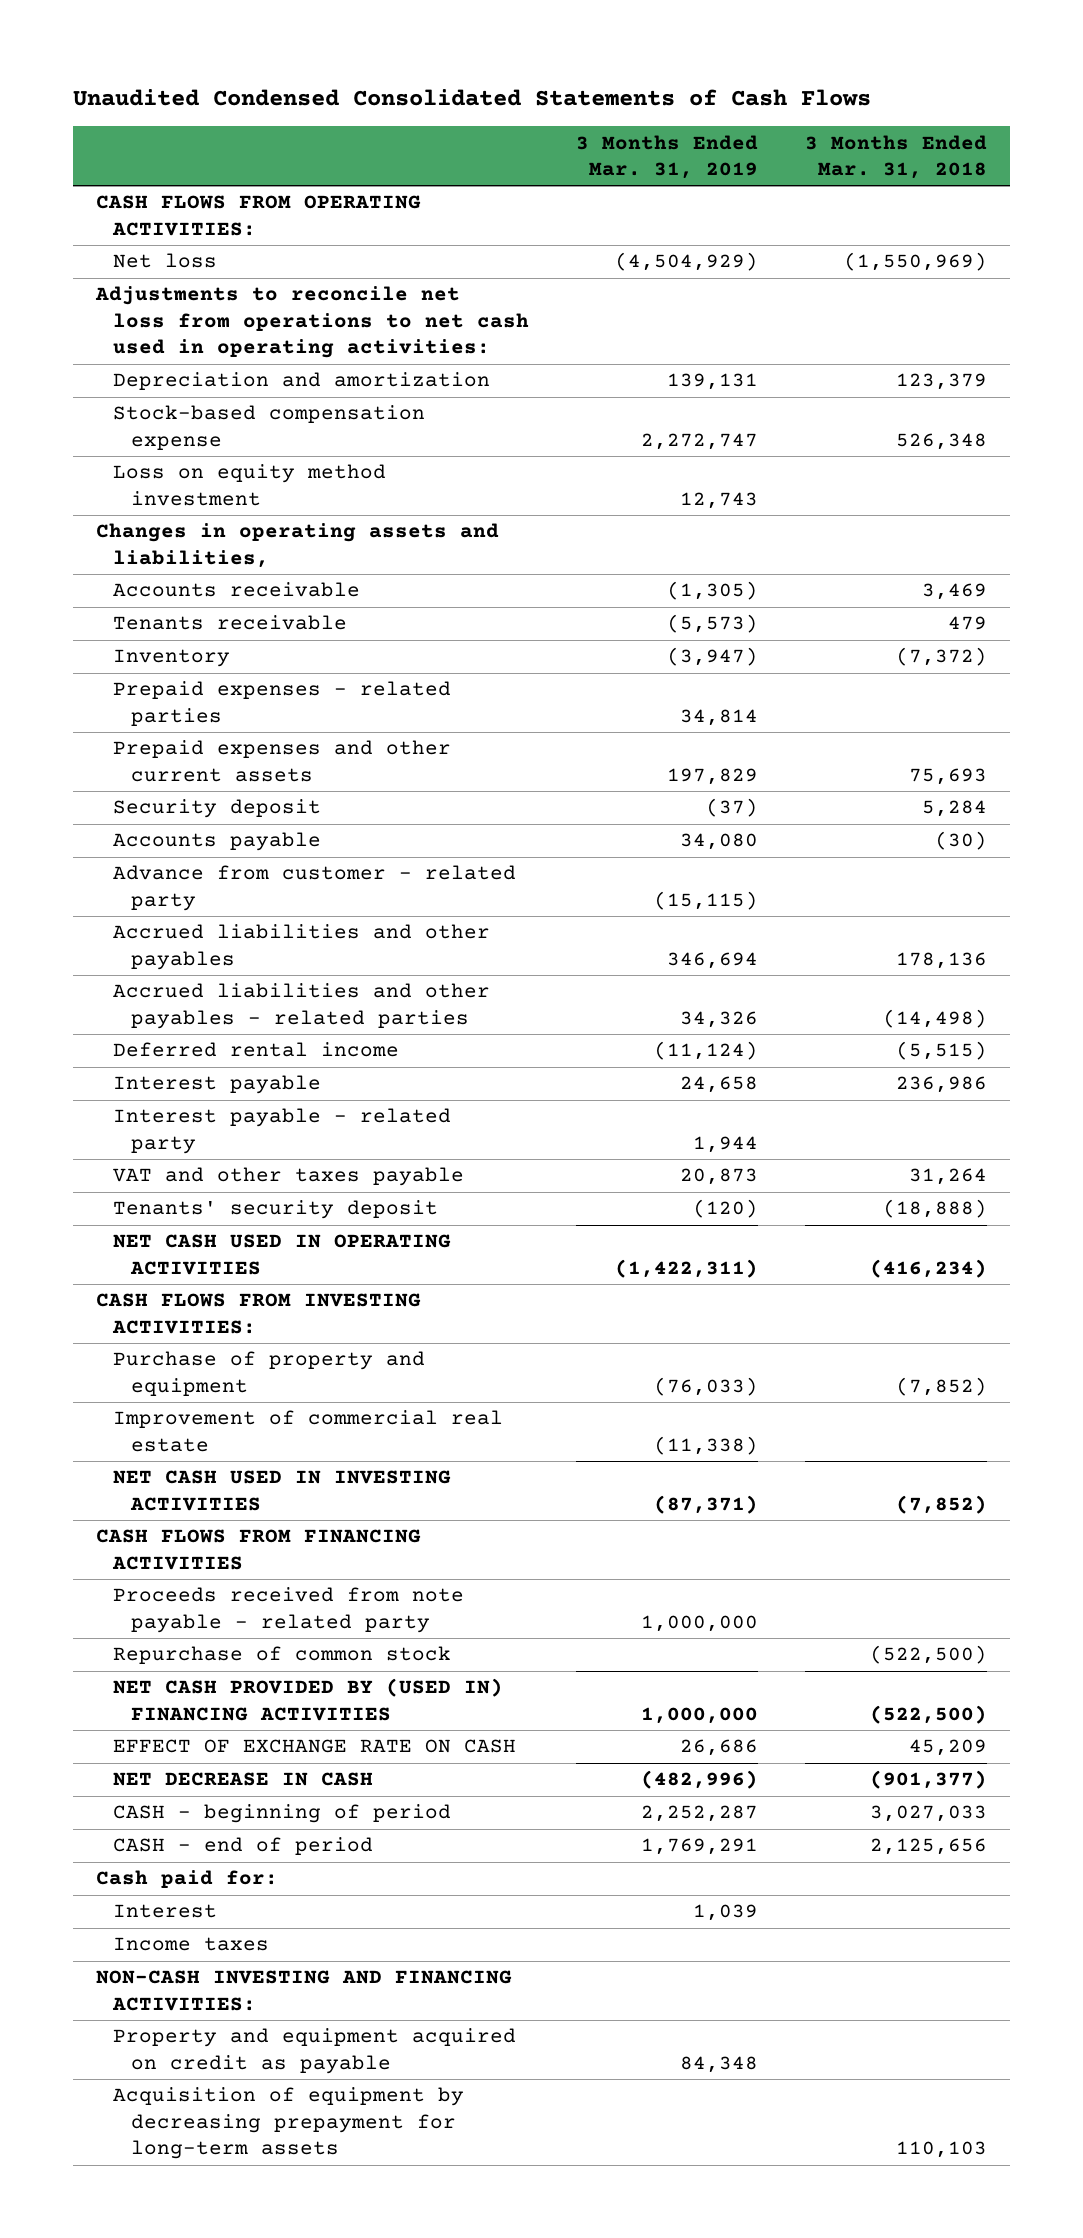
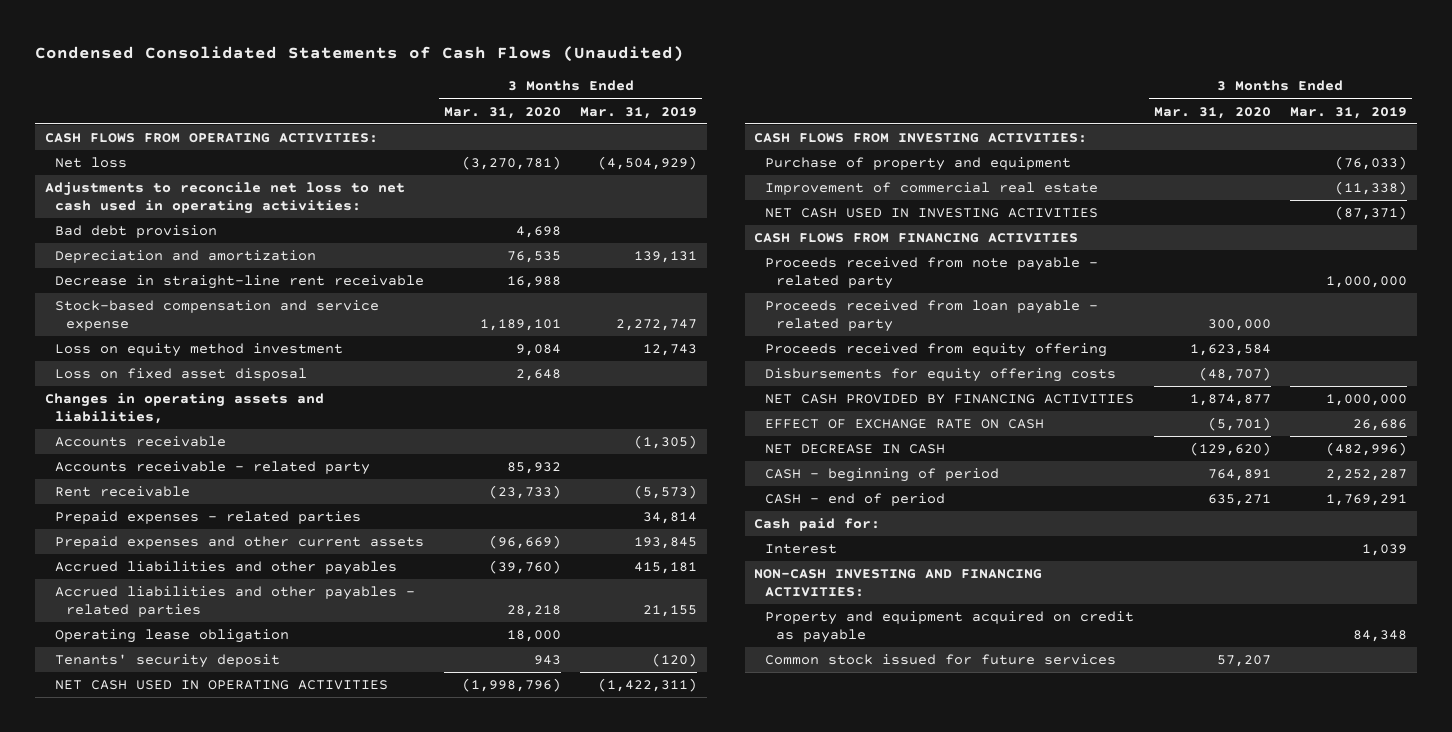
- Unaudited Condensed Consolidated Statements of Cash Flows
+ Condensed Consolidated Statements of Cash Flows (Unaudited)
- | 3 Months Ended Mar. 31, 2019 | 3 Months Ended Mar. 31, 2018
+ | 3 Months Ended Mar. 31, 2020 | 3 Months Ended Mar. 31, 2019
- Adjustments to reconcile net loss from operations to net cash used in operating activities:
+ Adjustments to reconcile net loss to net cash used in operating activities:
+ Bad debt provision | 4,698 |
- Stock-based compensation expense | 2,272,747 | 526,348
+ Decrease in straight-line rent receivable | 16,988 |
+ Stock-based compensation and service expense | 1,189,101 | 2,272,747
+ Loss on fixed asset disposal | 2,648 |
- Tenants receivable | (5,573) | 479
- Inventory | (3,947) | (7,372)
+ Accounts receivable - related party | 85,932 |
+ Rent receivable | (23,733) | (5,573)
- Prepaid expenses and other current assets | 197,829 | 75,693
- Security deposit | (37) | 5,284
- Accounts payable | 34,080 | (30)
- Advance from customer - related party | (15,115) |
- Accrued liabilities and other payables | 346,694 | 178,136
- Accrued liabilities and other payables - related parties | 34,326 | (14,498)
- Deferred rental income | (11,124) | (5,515)
- Interest payable | 24,658 | 236,986
- Interest payable - related party | 1,944 |
- VAT and other taxes payable | 20,873 | 31,264
+ Prepaid expenses and other current assets | (96,669) | 193,845
+ Accrued liabilities and other payables | (39,760) | 415,181
+ Accrued liabilities and other payables - related parties | 28,218 | 21,155
+ Operating lease obligation | 18,000 |
- Repurchase of common stock | | (522,500)
- NET CASH PROVIDED BY (USED IN) FINANCING ACTIVITIES | 1,000,000 | (522,500)
+ Proceeds received from loan payable - related party | 300,000 |
+ Proceeds received from equity offering | 1,623,584 |
+ Disbursements for equity offering costs | (48,707) |
+ NET CASH PROVIDED BY FINANCING ACTIVITIES | 1,874,877 | 1,000,000
- Income taxes
- Acquisition of equipment by decreasing prepayment for long-term assets | | 110,103
+ Common stock issued for future services | 57,207 |

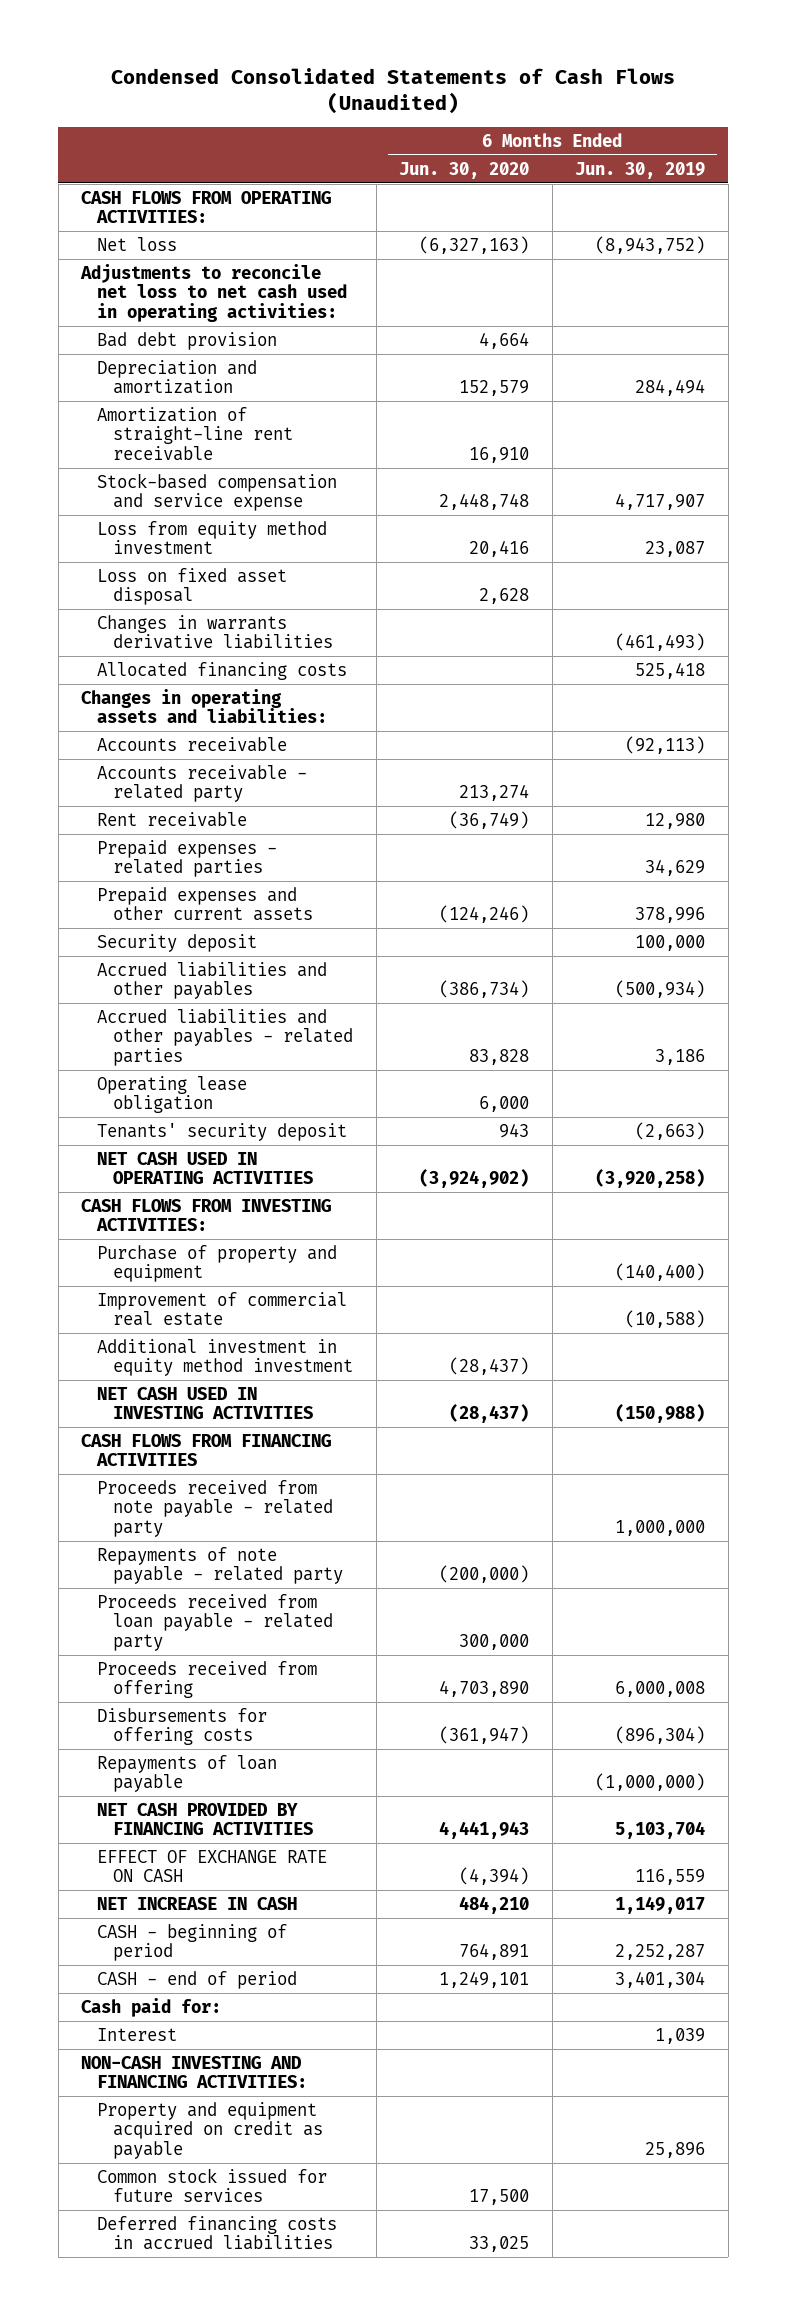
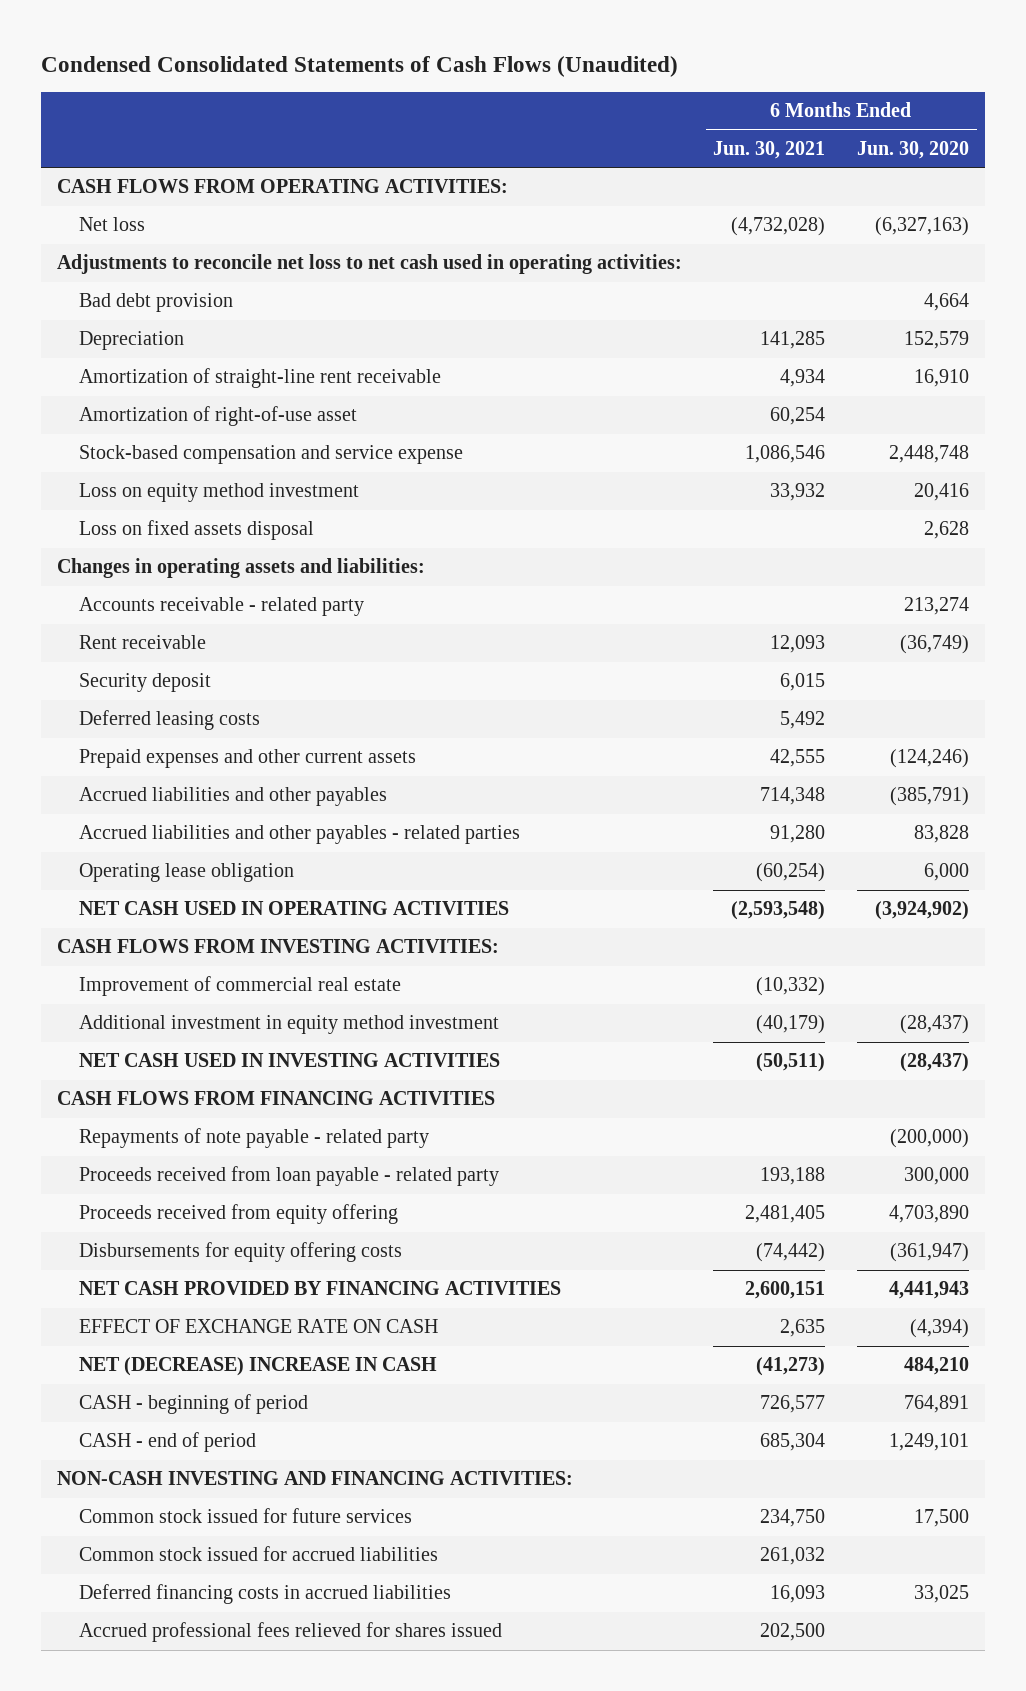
- | 6 Months Ended Jun. 30, 2020 | 6 Months Ended Jun. 30, 2019
+ | 6 Months Ended Jun. 30, 2021 | 6 Months Ended Jun. 30, 2020
- Depreciation and amortization | 152,579 | 284,494
+ Depreciation | 141,285 | 152,579
+ Amortization of right-of-use asset | 60,254 |
- Loss from equity method investment | 20,416 | 23,087
- Loss on fixed asset disposal | 2,628 |
- Changes in warrants derivative liabilities | | (461,493)
- Allocated financing costs | | 525,418
+ Loss on equity method investment | 33,932 | 20,416
+ Loss on fixed assets disposal | | 2,628
- Accounts receivable | | (92,113)
- Prepaid expenses - related parties | | 34,629
- Accrued liabilities and other payables | (386,734) | (500,934)
+ Deferred leasing costs | 5,492 |
moved down: Prepaid expenses and other current assets | 42,555 | (124,246)
+ Accrued liabilities and other payables | 714,348 | (385,791)
- Tenants' security deposit | 943 | (2,663)
- Purchase of property and equipment | | (140,400)
- Proceeds received from note payable - related party | | 1,000,000
- Proceeds received from offering | 4,703,890 | 6,000,008
- Disbursements for offering costs | (361,947) | (896,304)
- Repayments of loan payable | | (1,000,000)
+ Proceeds received from equity offering | 2,481,405 | 4,703,890
+ Disbursements for equity offering costs | (74,442) | (361,947)
- NET INCREASE IN CASH | 484,210 | 1,149,017
+ NET (DECREASE) INCREASE IN CASH | (41,273) | 484,210
- Cash paid for:
- Interest | | 1,039
- Property and equipment acquired on credit as payable | | 25,896
+ Common stock issued for accrued liabilities | 261,032 |
+ Accrued professional fees relieved for shares issued | 202,500 |

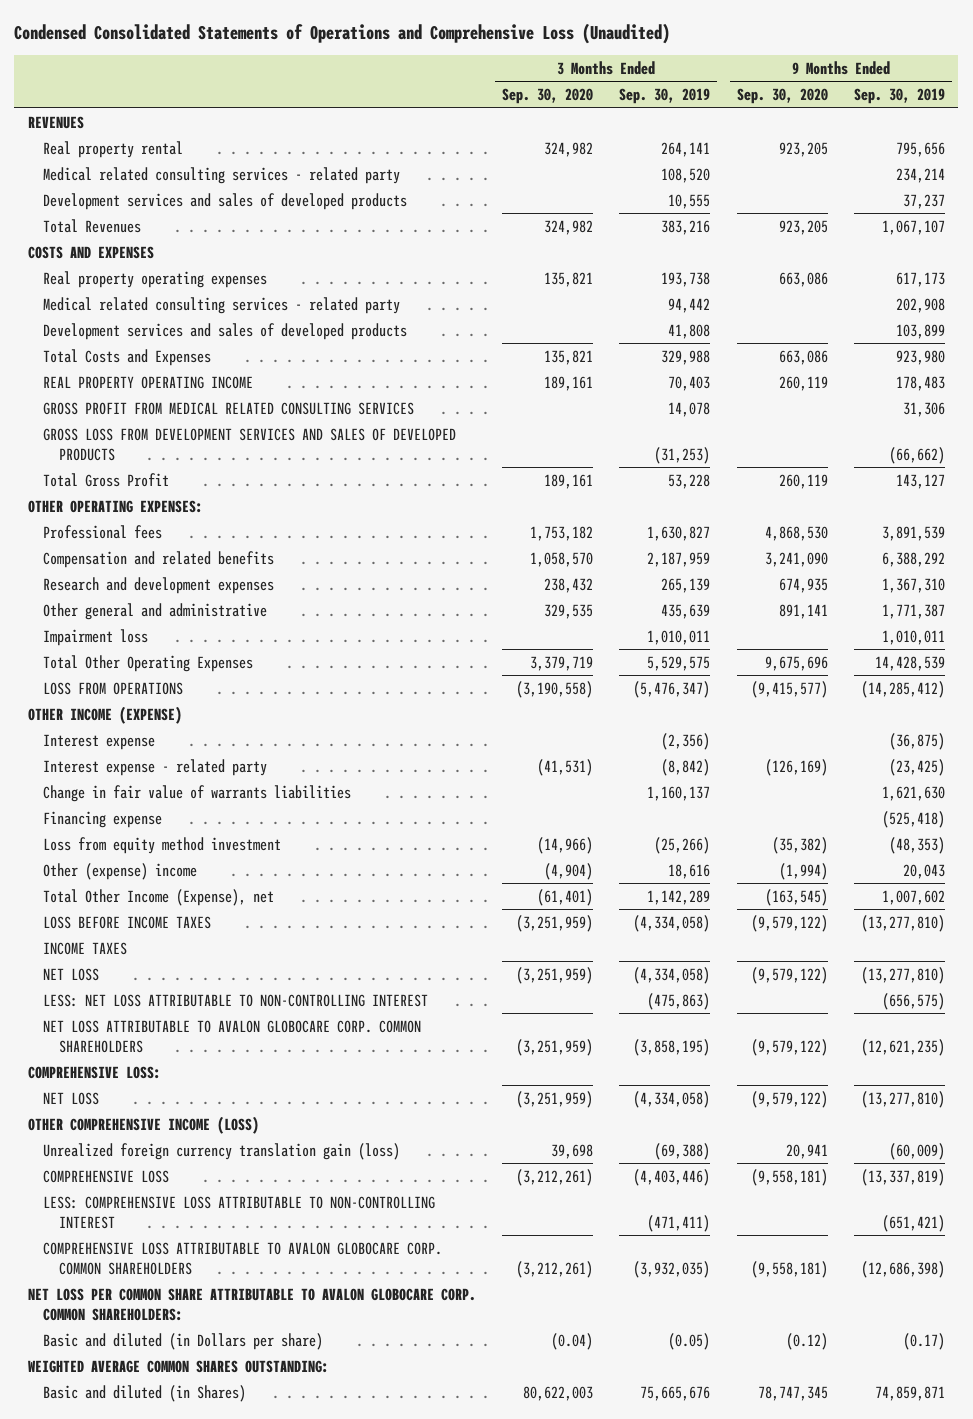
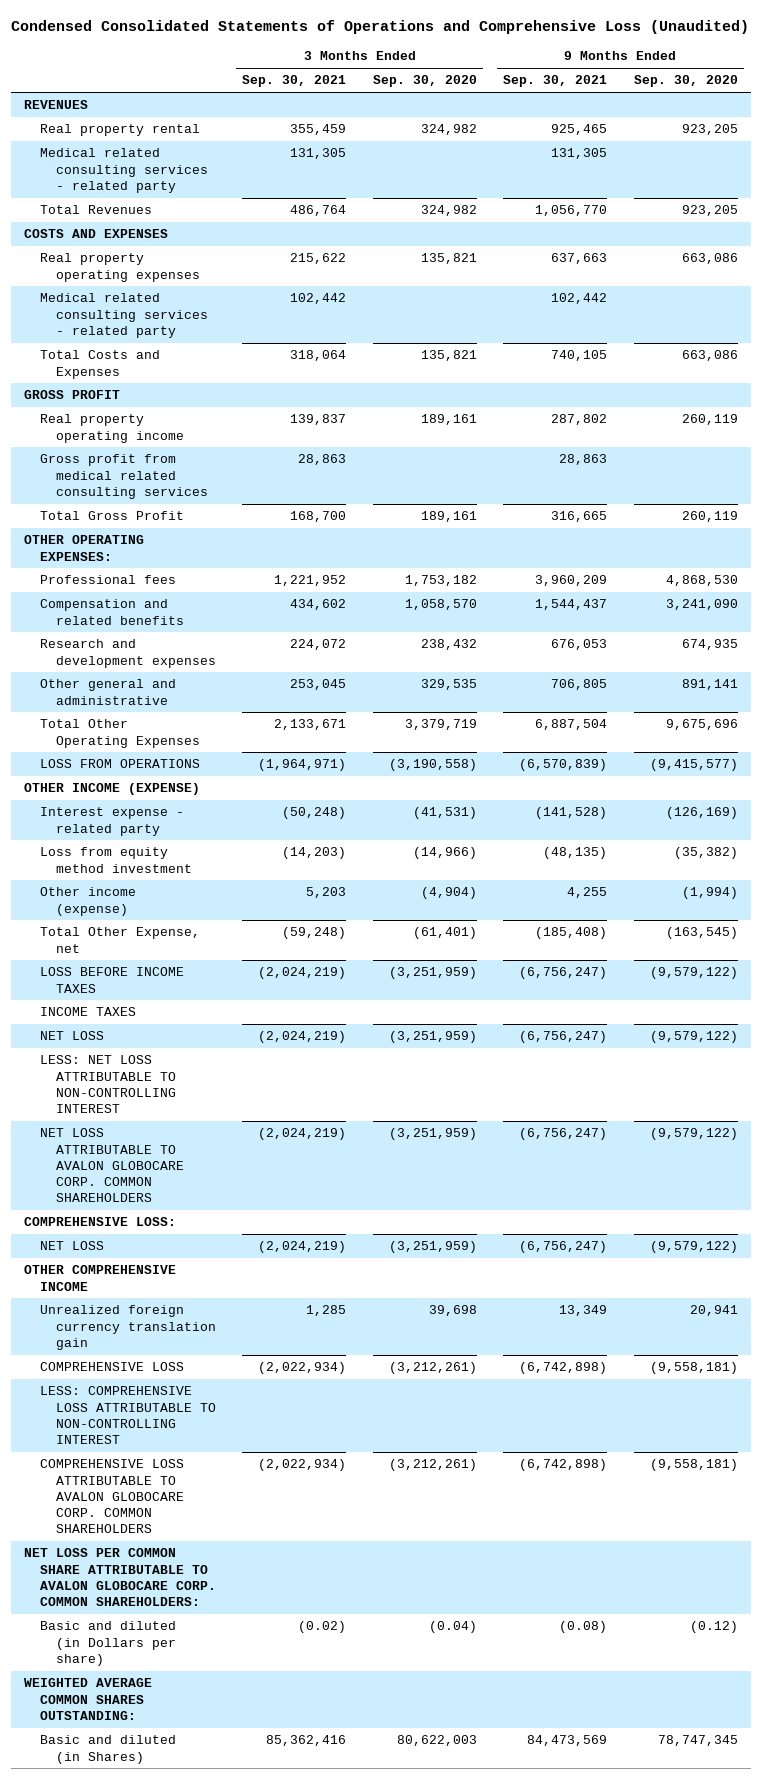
- | 3 Months Ended Sep. 30, 2020 | 3 Months Ended Sep. 30, 2019 | 9 Months Ended Sep. 30, 2020 | 9 Months Ended Sep. 30, 2019
+ | 3 Months Ended Sep. 30, 2021 | 3 Months Ended Sep. 30, 2020 | 9 Months Ended Sep. 30, 2021 | 9 Months Ended Sep. 30, 2020
- Development services and sales of developed products | | 10,555 | | 37,237
- Development services and sales of developed products | | 41,808 | | 103,899
- REAL PROPERTY OPERATING INCOME | 189,161 | 70,403 | 260,119 | 178,483
- GROSS PROFIT FROM MEDICAL RELATED CONSULTING SERVICES | | 14,078 | | 31,306
- GROSS LOSS FROM DEVELOPMENT SERVICES AND SALES OF DEVELOPED PRODUCTS | | (31,253) | | (66,662)
+ GROSS PROFIT
+ Real property operating income | 139,837 | 189,161 | 287,802 | 260,119
+ Gross profit from medical related consulting services | 28,863 | | 28,863 |
- Impairment loss | | 1,010,011 | | 1,010,011
- Interest expense | | (2,356) | | (36,875)
- Change in fair value of warrants liabilities | | 1,160,137 | | 1,621,630
- Financing expense | | | | (525,418)
- Other (expense) income | (4,904) | 18,616 | (1,994) | 20,043
- Total Other Income (Expense), net | (61,401) | 1,142,289 | (163,545) | 1,007,602
+ Other income (expense) | 5,203 | (4,904) | 4,255 | (1,994)
+ Total Other Expense, net | (59,248) | (61,401) | (185,408) | (163,545)
- OTHER COMPREHENSIVE INCOME (LOSS)
- Unrealized foreign currency translation gain (loss) | 39,698 | (69,388) | 20,941 | (60,009)
+ OTHER COMPREHENSIVE INCOME
+ Unrealized foreign currency translation gain | 1,285 | 39,698 | 13,349 | 20,941

